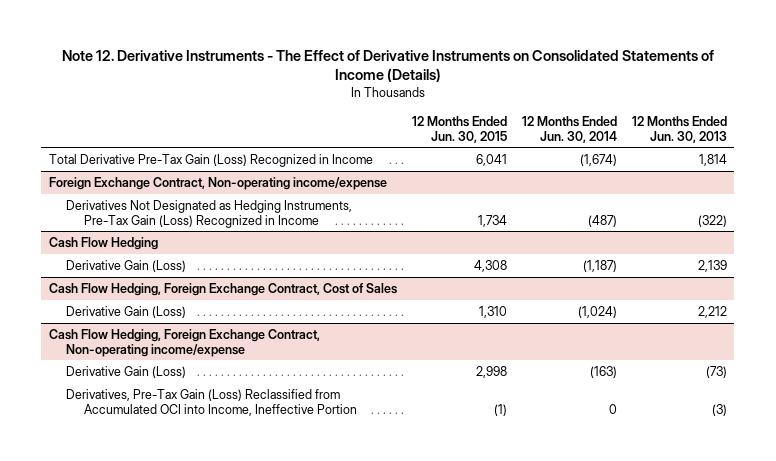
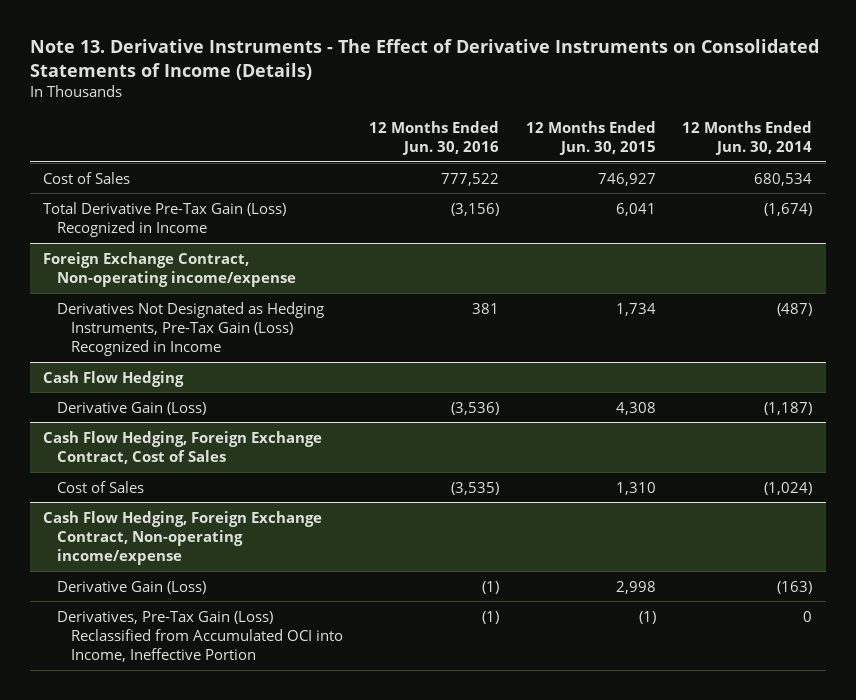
- Note 12. Derivative Instruments - The Effect of Derivative Instruments on Consolidated Statements of Income (Details)
+ Note 13. Derivative Instruments - The Effect of Derivative Instruments on Consolidated Statements of Income (Details)
- | 12 Months Ended Jun. 30, 2015 | 12 Months Ended Jun. 30, 2014 | 12 Months Ended Jun. 30, 2013
+ | 12 Months Ended Jun. 30, 2016 | 12 Months Ended Jun. 30, 2015 | 12 Months Ended Jun. 30, 2014
+ Cost of Sales | 777,522 | 746,927 | 680,534
@ Cash Flow Hedging, Foreign Exchange Contract, Cost of Sales
- Derivative Gain (Loss) | 1,310 | (1,024) | 2,212
+ Cost of Sales | (3,535) | 1,310 | (1,024)

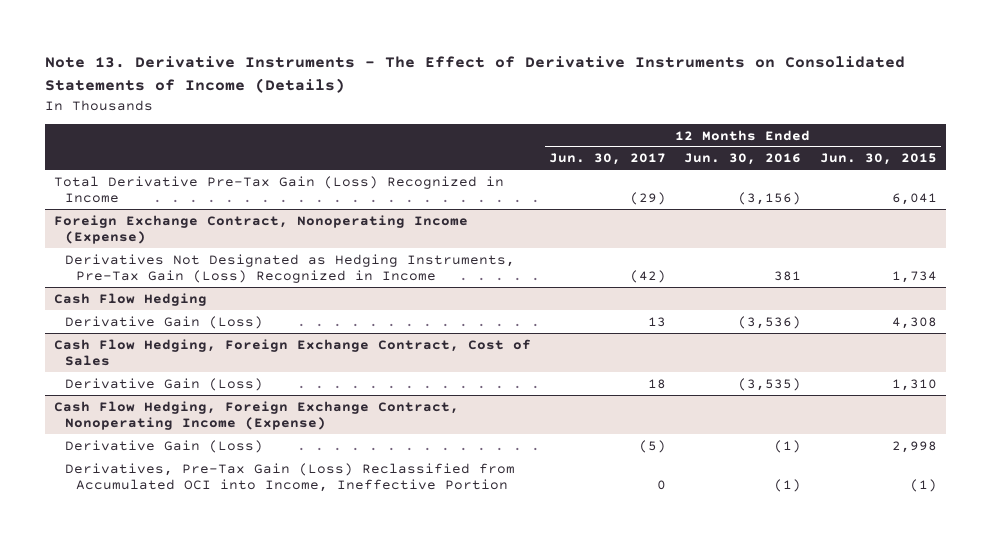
- | 12 Months Ended Jun. 30, 2016 | 12 Months Ended Jun. 30, 2015 | 12 Months Ended Jun. 30, 2014
+ | 12 Months Ended Jun. 30, 2017 | 12 Months Ended Jun. 30, 2016 | 12 Months Ended Jun. 30, 2015
- Cost of Sales | 777,522 | 746,927 | 680,534
- Foreign Exchange Contract, Non-operating income/expense
+ Foreign Exchange Contract, Nonoperating Income (Expense)
@ Cash Flow Hedging, Foreign Exchange Contract, Cost of Sales
- Cost of Sales | (3,535) | 1,310 | (1,024)
- Cash Flow Hedging, Foreign Exchange Contract, Non-operating income/expense
@ Cash Flow Hedging, Foreign Exchange Contract, Cost of Sales
+ Derivative Gain (Loss) | 18 | (3,535) | 1,310
+ Cash Flow Hedging, Foreign Exchange Contract, Nonoperating Income (Expense)

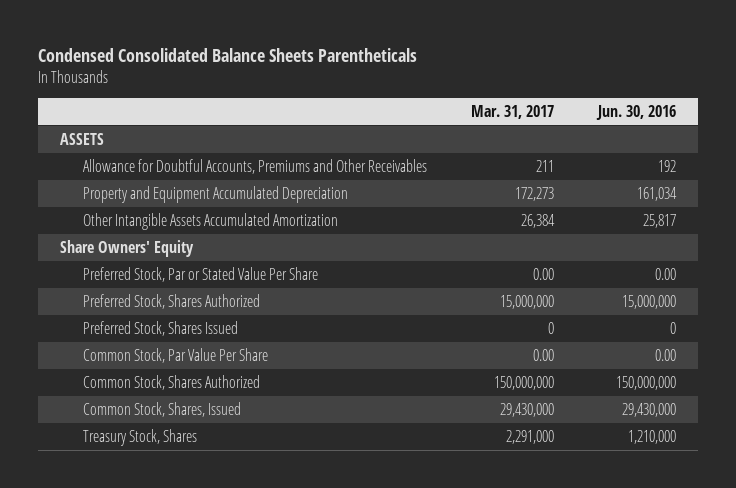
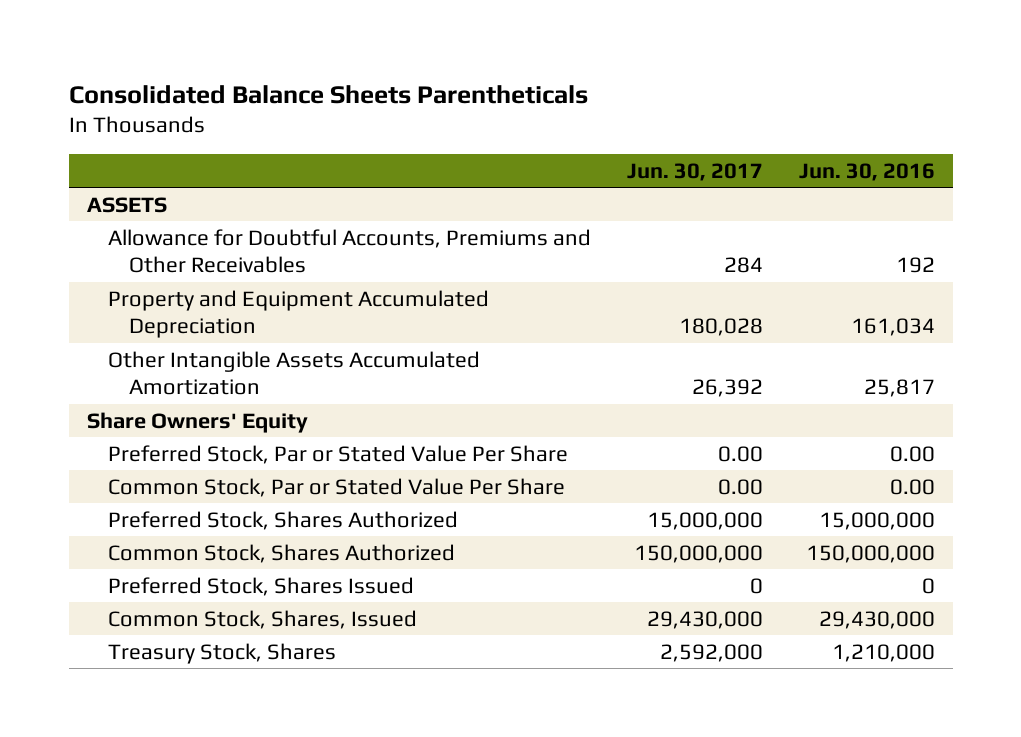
- Condensed Consolidated Balance Sheets Parentheticals
+ Consolidated Balance Sheets Parentheticals
- | Mar. 31, 2017 | Jun. 30, 2016
+ | Jun. 30, 2017 | Jun. 30, 2016
+ Common Stock, Par or Stated Value Per Share | 0.00 | 0.00
- Common Stock, Par Value Per Share | 0.00 | 0.00
moved down: Preferred Stock, Shares Issued | 0 | 0

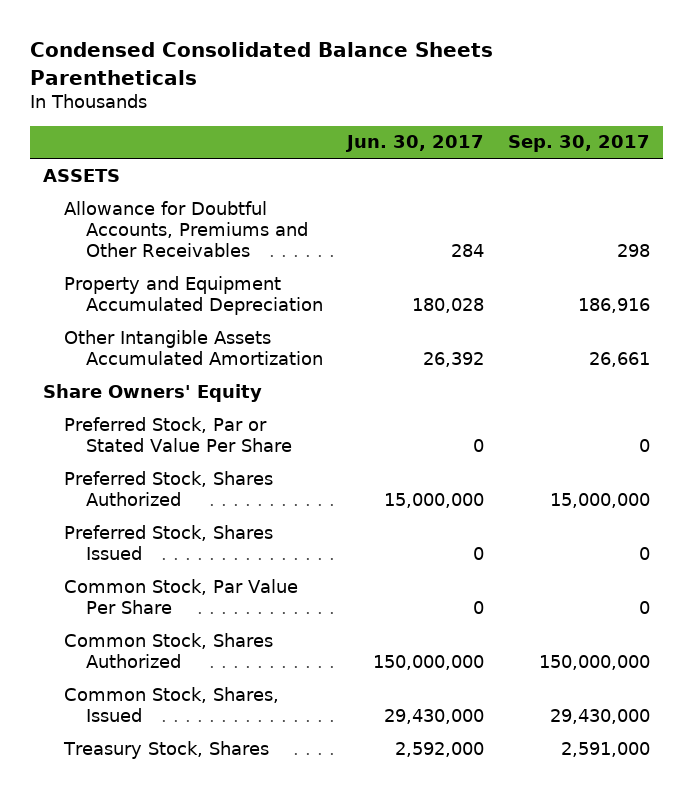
- Consolidated Balance Sheets Parentheticals
+ Condensed Consolidated Balance Sheets Parentheticals
- | Jun. 30, 2017 | Jun. 30, 2016
+ | Jun. 30, 2017 | Sep. 30, 2017
- Preferred Stock, Par or Stated Value Per Share | 0.00 | 0.00
- Common Stock, Par or Stated Value Per Share | 0.00 | 0.00
+ Preferred Stock, Par or Stated Value Per Share | 0 | 0
+ Common Stock, Par Value Per Share | 0 | 0
moved down: Common Stock, Shares Authorized | 150,000,000 | 150,000,000

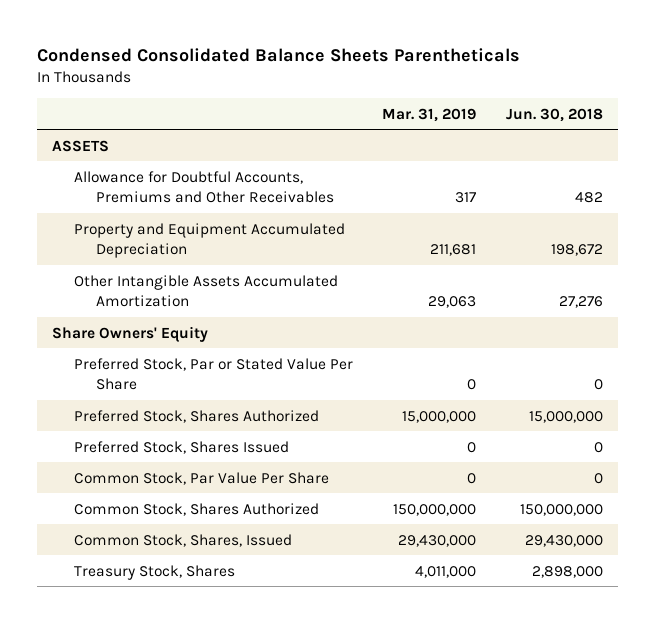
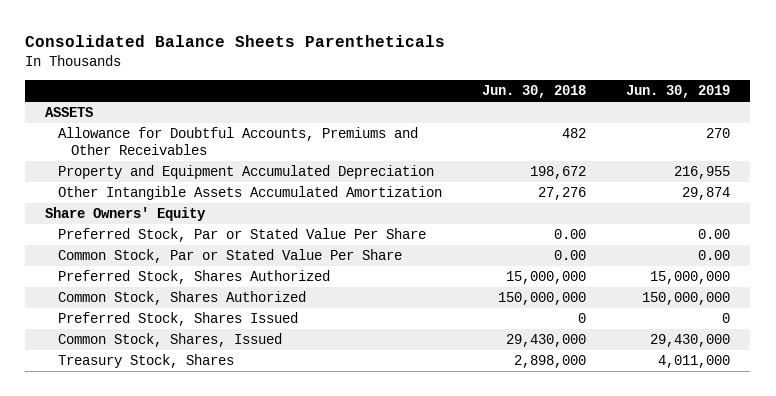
- Condensed Consolidated Balance Sheets Parentheticals
+ Consolidated Balance Sheets Parentheticals
- | Mar. 31, 2019 | Jun. 30, 2018
+ | Jun. 30, 2018 | Jun. 30, 2019
- Preferred Stock, Par or Stated Value Per Share | 0 | 0
+ Preferred Stock, Par or Stated Value Per Share | 0.00 | 0.00
+ Common Stock, Par or Stated Value Per Share | 0.00 | 0.00
- Common Stock, Par Value Per Share | 0 | 0
moved down: Preferred Stock, Shares Issued | 0 | 0

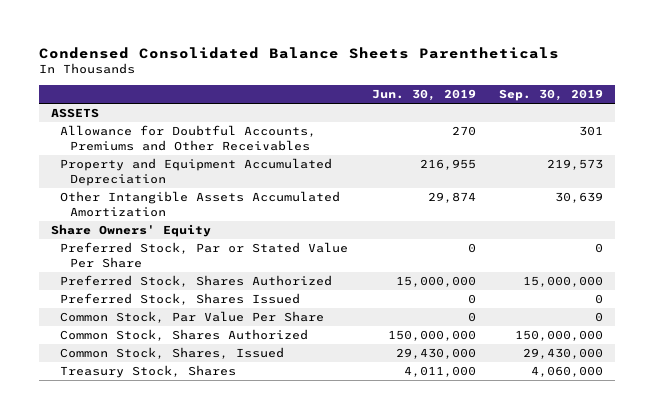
- Consolidated Balance Sheets Parentheticals
+ Condensed Consolidated Balance Sheets Parentheticals
- | Jun. 30, 2018 | Jun. 30, 2019
+ | Jun. 30, 2019 | Sep. 30, 2019
- Preferred Stock, Par or Stated Value Per Share | 0.00 | 0.00
- Common Stock, Par or Stated Value Per Share | 0.00 | 0.00
+ Preferred Stock, Par or Stated Value Per Share | 0 | 0
+ Common Stock, Par Value Per Share | 0 | 0
moved down: Common Stock, Shares Authorized | 150,000,000 | 150,000,000

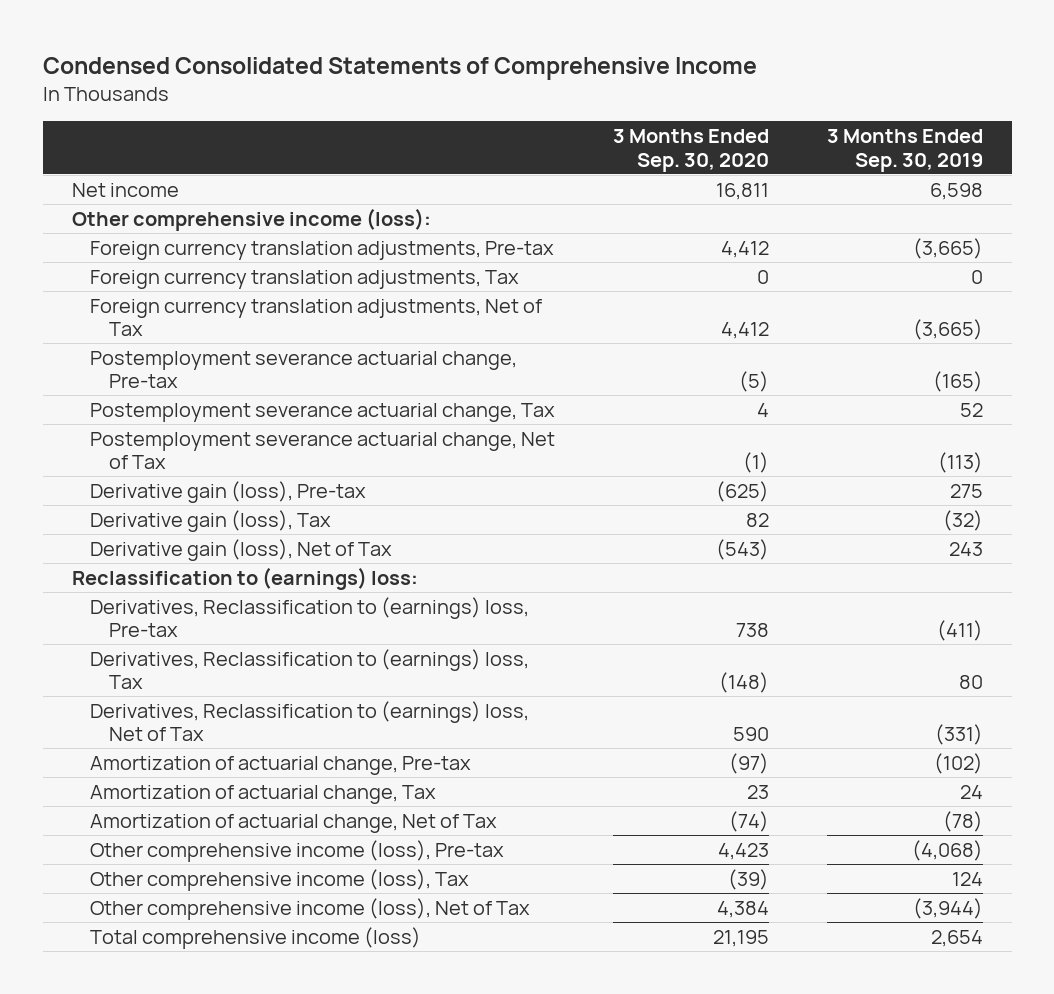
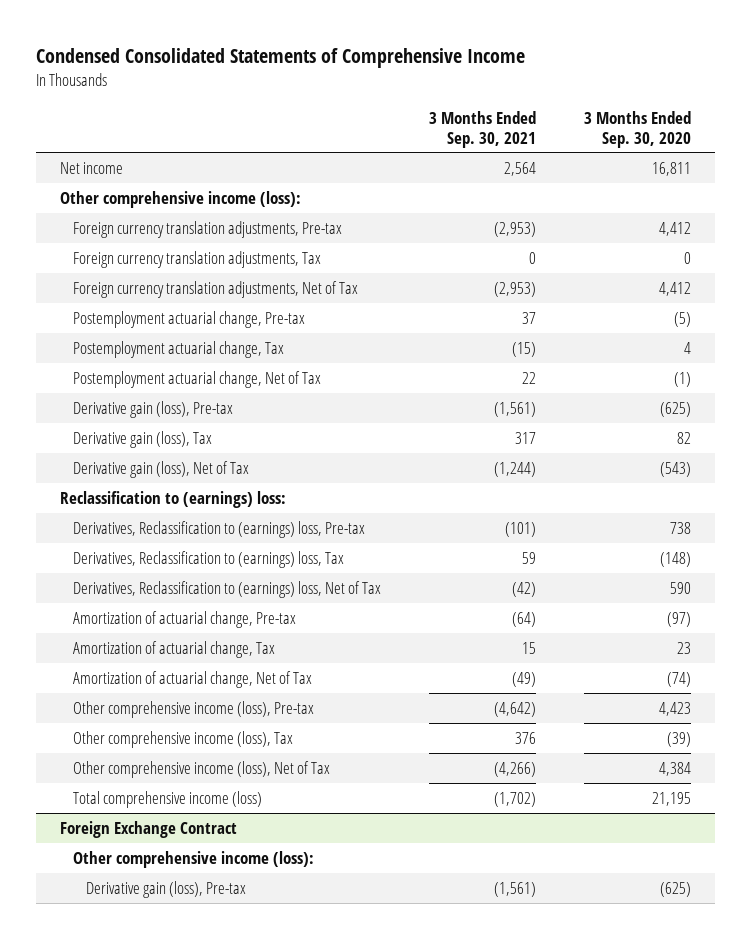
- | 3 Months Ended Sep. 30, 2020 | 3 Months Ended Sep. 30, 2019
+ | 3 Months Ended Sep. 30, 2021 | 3 Months Ended Sep. 30, 2020
- Postemployment severance actuarial change, Pre-tax | (5) | (165)
- Postemployment severance actuarial change, Tax | 4 | 52
- Postemployment severance actuarial change, Net of Tax | (1) | (113)
+ Postemployment actuarial change, Pre-tax | 37 | (5)
+ Postemployment actuarial change, Tax | (15) | 4
+ Postemployment actuarial change, Net of Tax | 22 | (1)
+ Foreign Exchange Contract
+ Other comprehensive income (loss):
+ Derivative gain (loss), Pre-tax | (1,561) | (625)

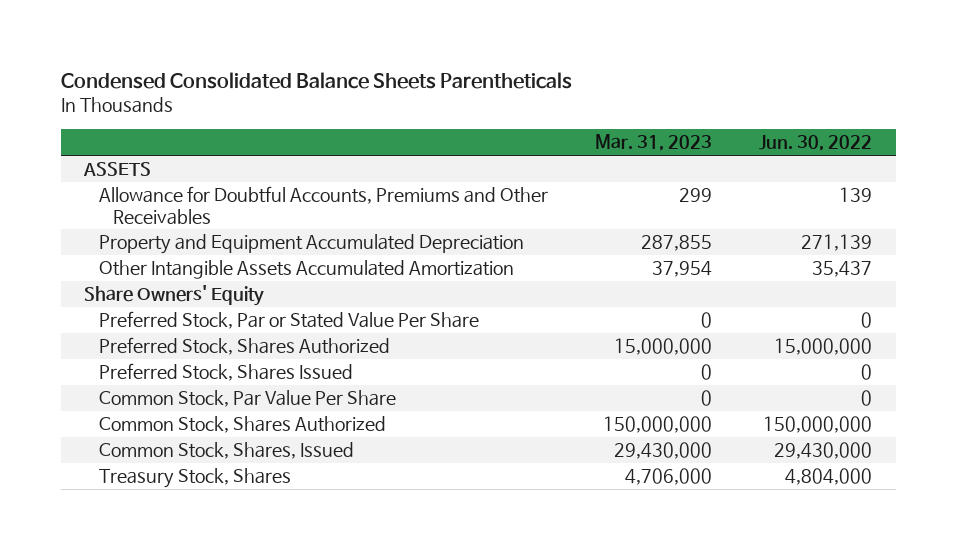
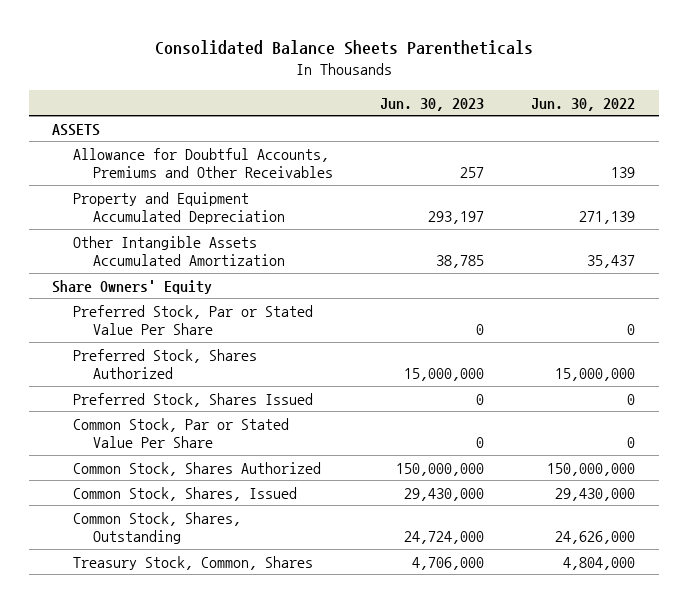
- Condensed Consolidated Balance Sheets Parentheticals
+ Consolidated Balance Sheets Parentheticals
- | Mar. 31, 2023 | Jun. 30, 2022
+ | Jun. 30, 2023 | Jun. 30, 2022
- Common Stock, Par Value Per Share | 0 | 0
+ Common Stock, Par or Stated Value Per Share | 0 | 0
- Treasury Stock, Shares | 4,706,000 | 4,804,000
+ Common Stock, Shares, Outstanding | 24,724,000 | 24,626,000
+ Treasury Stock, Common, Shares | 4,706,000 | 4,804,000

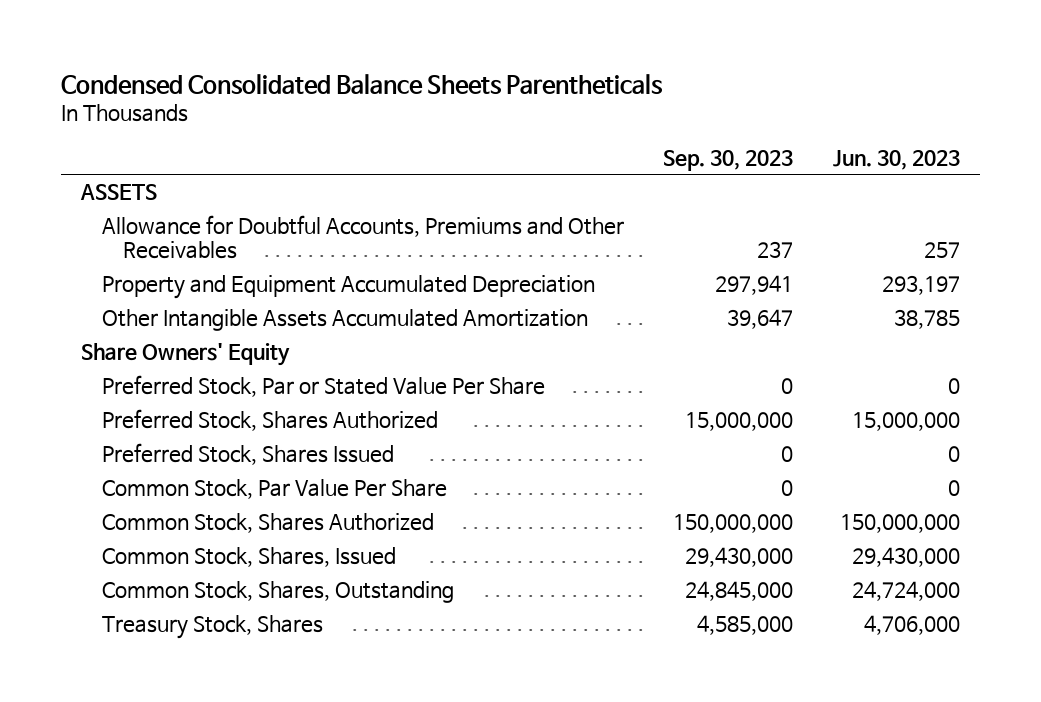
- Consolidated Balance Sheets Parentheticals
+ Condensed Consolidated Balance Sheets Parentheticals
- | Jun. 30, 2023 | Jun. 30, 2022
+ | Sep. 30, 2023 | Jun. 30, 2023
- Common Stock, Par or Stated Value Per Share | 0 | 0
+ Common Stock, Par Value Per Share | 0 | 0
- Treasury Stock, Common, Shares | 4,706,000 | 4,804,000
+ Treasury Stock, Shares | 4,585,000 | 4,706,000

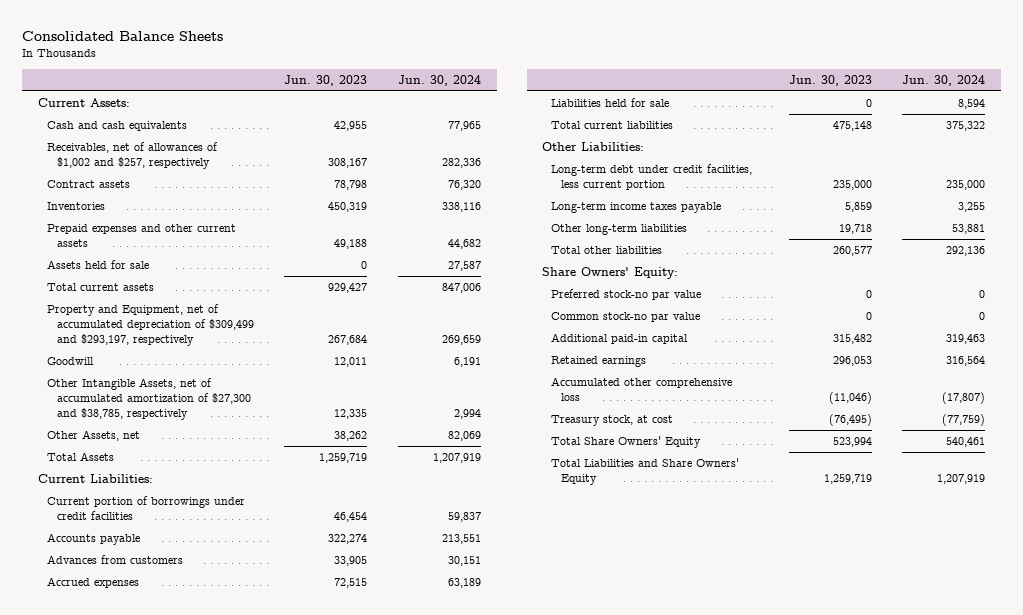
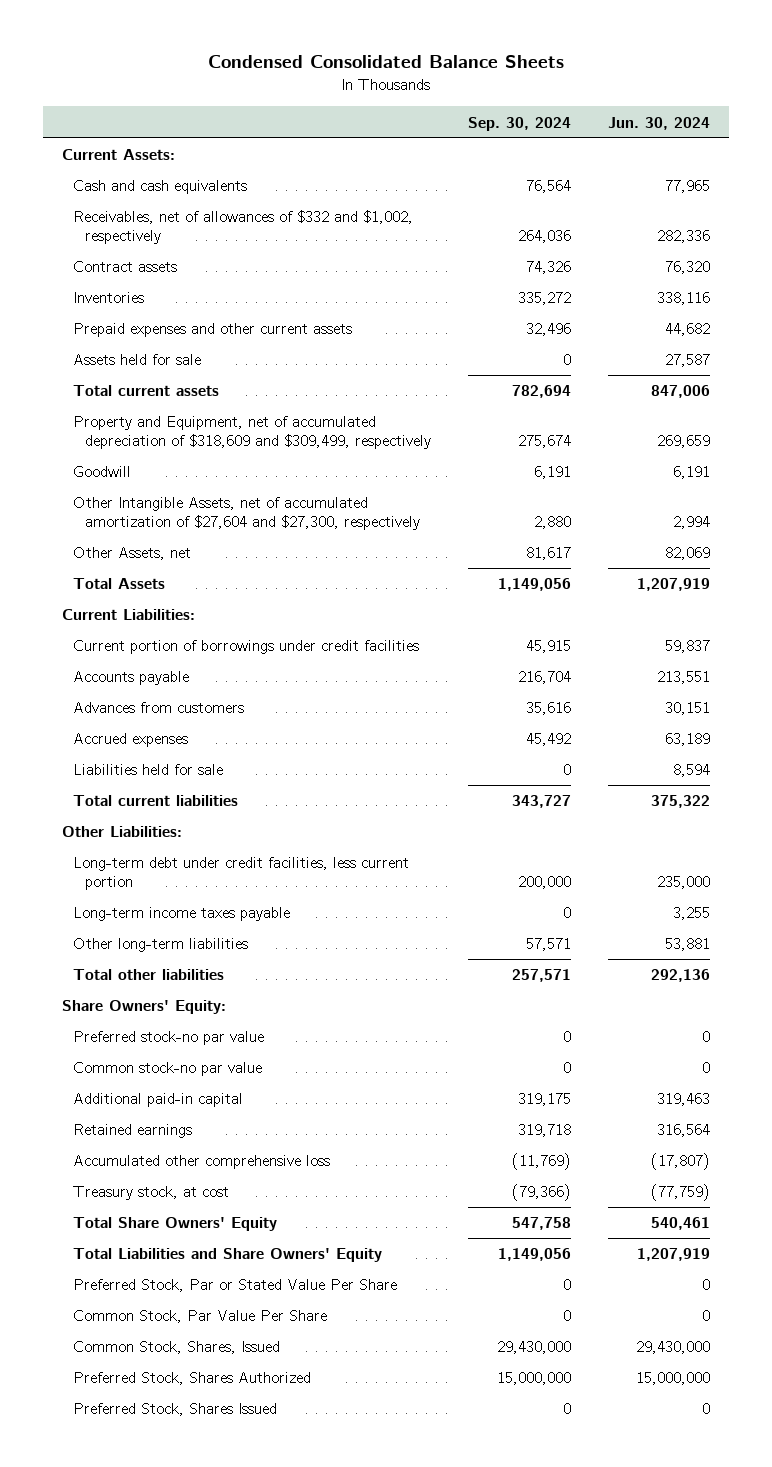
- Consolidated Balance Sheets
+ Condensed Consolidated Balance Sheets
- | Jun. 30, 2023 | Jun. 30, 2024
+ | Sep. 30, 2024 | Jun. 30, 2024
- Receivables, net of allowances of $1,002 and $257, respectively | 308,167 | 282,336
+ Receivables, net of allowances of $332 and $1,002, respectively | 264,036 | 282,336
- Property and Equipment, net of accumulated depreciation of $309,499 and $293,197, respectively | 267,684 | 269,659
+ Property and Equipment, net of accumulated depreciation of $318,609 and $309,499, respectively | 275,674 | 269,659
- Other Intangible Assets, net of accumulated amortization of $27,300 and $38,785, respectively | 12,335 | 2,994
+ Other Intangible Assets, net of accumulated amortization of $27,604 and $27,300, respectively | 2,880 | 2,994
+ Preferred Stock, Par or Stated Value Per Share | 0 | 0
+ Common Stock, Par Value Per Share | 0 | 0
+ Common Stock, Shares, Issued | 29,430,000 | 29,430,000
+ Preferred Stock, Shares Authorized | 15,000,000 | 15,000,000
+ Preferred Stock, Shares Issued | 0 | 0

